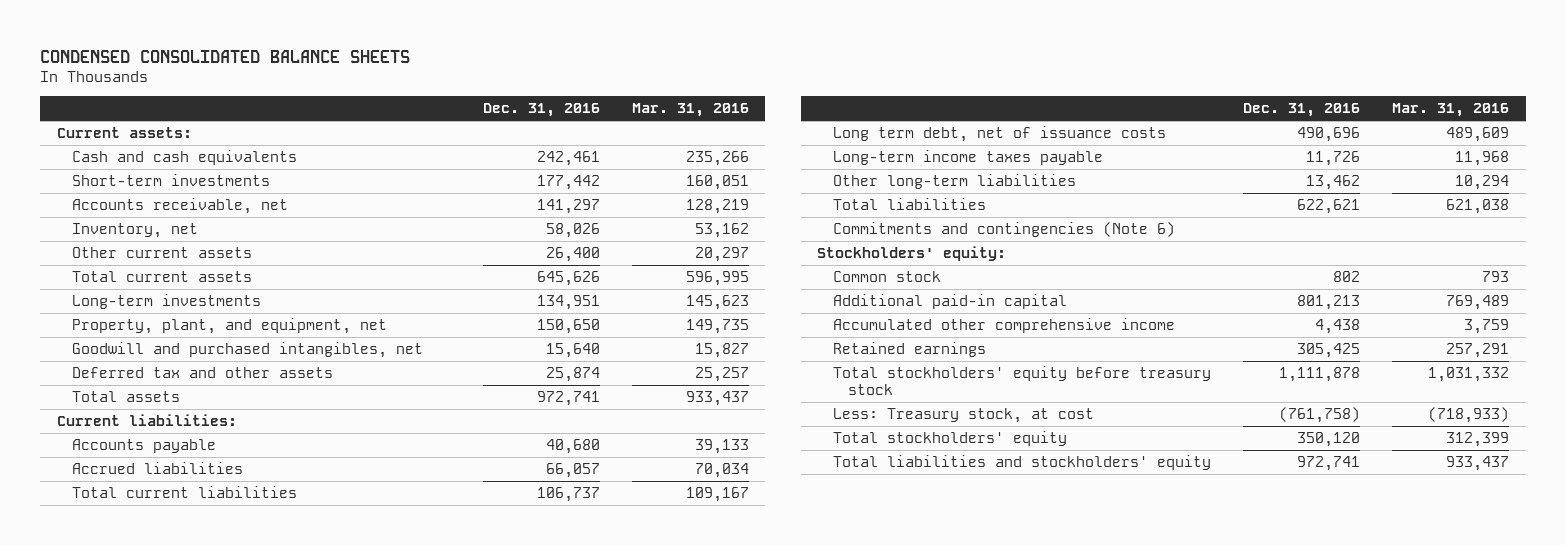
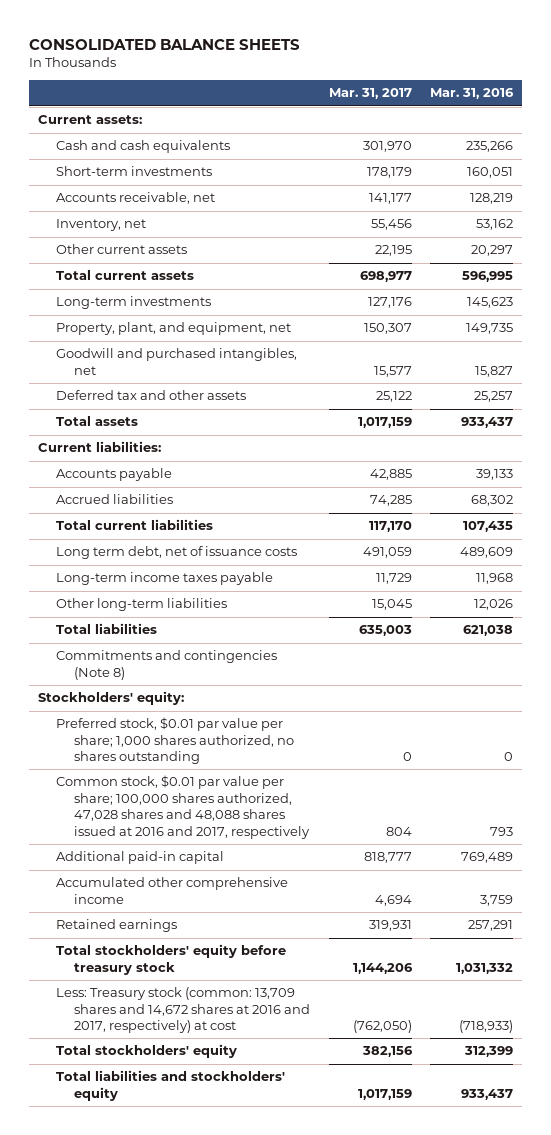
- CONDENSED CONSOLIDATED BALANCE SHEETS
+ CONSOLIDATED BALANCE SHEETS
- | Dec. 31, 2016 | Mar. 31, 2016
+ | Mar. 31, 2017 | Mar. 31, 2016
- Accrued liabilities | 66,057 | 70,034
- Total current liabilities | 106,737 | 109,167
+ Accrued liabilities | 74,285 | 68,302
+ Total current liabilities | 117,170 | 107,435
- Other long-term liabilities | 13,462 | 10,294
+ Other long-term liabilities | 15,045 | 12,026
- Commitments and contingencies (Note 6)
+ Commitments and contingencies (Note 8)
- Common stock | 802 | 793
+ Preferred stock, $0.01 par value per share; 1,000 shares authorized, no shares outstanding | 0 | 0
+ Common stock, $0.01 par value per share; 100,000 shares authorized, 47,028 shares and 48,088 shares issued at 2016 and 2017, respectively | 804 | 793
- Less: Treasury stock, at cost | (761,758) | (718,933)
+ Less: Treasury stock (common: 13,709 shares and 14,672 shares at 2016 and 2017, respectively) at cost | (762,050) | (718,933)

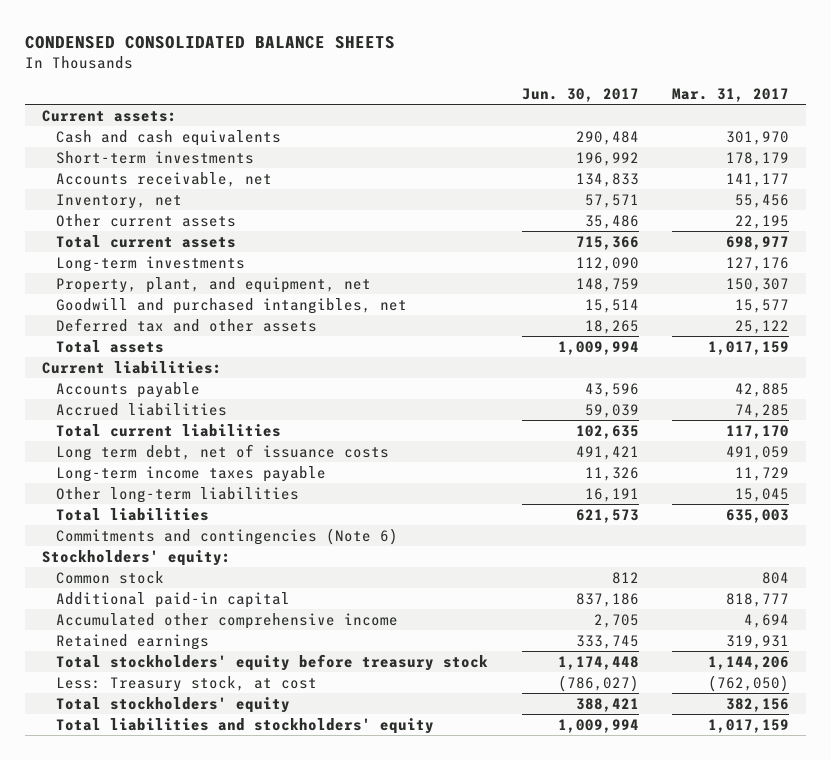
- CONSOLIDATED BALANCE SHEETS
+ CONDENSED CONSOLIDATED BALANCE SHEETS
- | Mar. 31, 2017 | Mar. 31, 2016
+ | Jun. 30, 2017 | Mar. 31, 2017
- Commitments and contingencies (Note 8)
+ Commitments and contingencies (Note 6)
- Preferred stock, $0.01 par value per share; 1,000 shares authorized, no shares outstanding | 0 | 0
- Common stock, $0.01 par value per share; 100,000 shares authorized, 47,028 shares and 48,088 shares issued at 2016 and 2017, respectively | 804 | 793
+ Common stock | 812 | 804
- Less: Treasury stock (common: 13,709 shares and 14,672 shares at 2016 and 2017, respectively) at cost | (762,050) | (718,933)
+ Less: Treasury stock, at cost | (786,027) | (762,050)

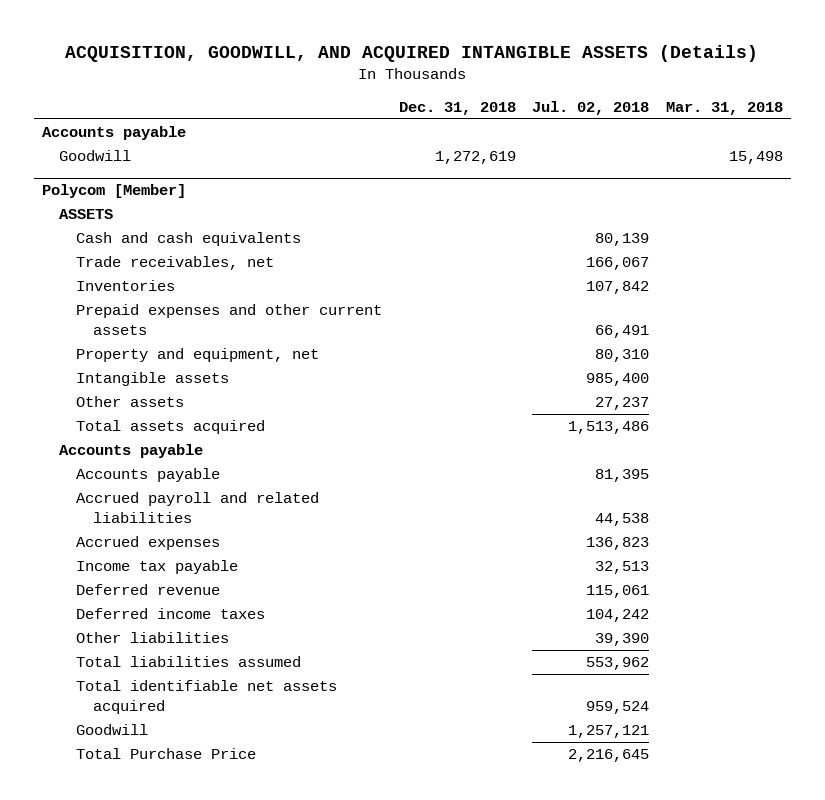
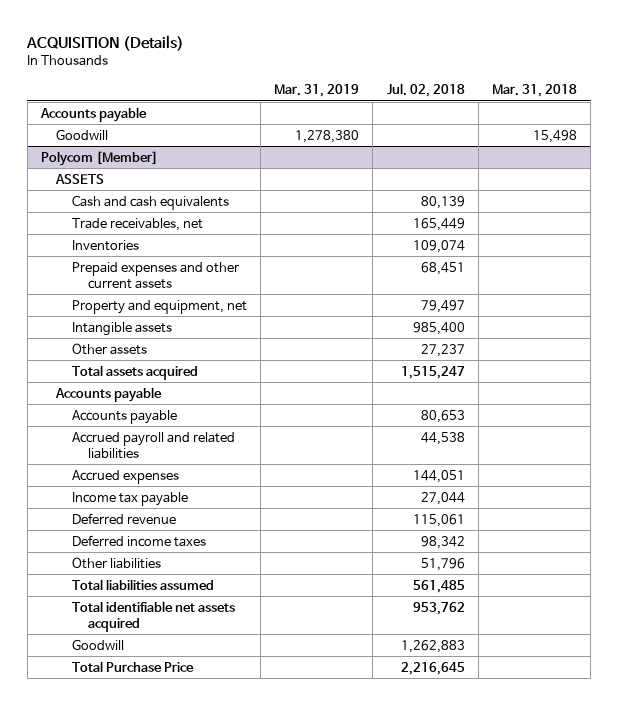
- ACQUISITION, GOODWILL, AND ACQUIRED INTANGIBLE ASSETS (Details)
+ ACQUISITION (Details)
- | Dec. 31, 2018 | Jul. 02, 2018 | Mar. 31, 2018
+ | Mar. 31, 2019 | Jul. 02, 2018 | Mar. 31, 2018
@ Polycom [Member]
- Trade receivables, net | | 166,067 |
- Inventories | | 107,842 |
- Prepaid expenses and other current assets | | 66,491 |
- Property and equipment, net | | 80,310 |
+ Trade receivables, net | | 165,449 |
+ Inventories | | 109,074 |
+ Prepaid expenses and other current assets | | 68,451 |
+ Property and equipment, net | | 79,497 |
- Total assets acquired | | 1,513,486 |
+ Total assets acquired | | 1,515,247 |
- Accounts payable | | 81,395 |
+ Accounts payable | | 80,653 |
- Accrued expenses | | 136,823 |
- Income tax payable | | 32,513 |
+ Accrued expenses | | 144,051 |
+ Income tax payable | | 27,044 |
- Deferred income taxes | | 104,242 |
- Other liabilities | | 39,390 |
- Total liabilities assumed | | 553,962 |
- Total identifiable net assets acquired | | 959,524 |
- Goodwill | | 1,257,121 |
+ Deferred income taxes | | 98,342 |
+ Other liabilities | | 51,796 |
+ Total liabilities assumed | | 561,485 |
+ Total identifiable net assets acquired | | 953,762 |
+ Goodwill | | 1,262,883 |

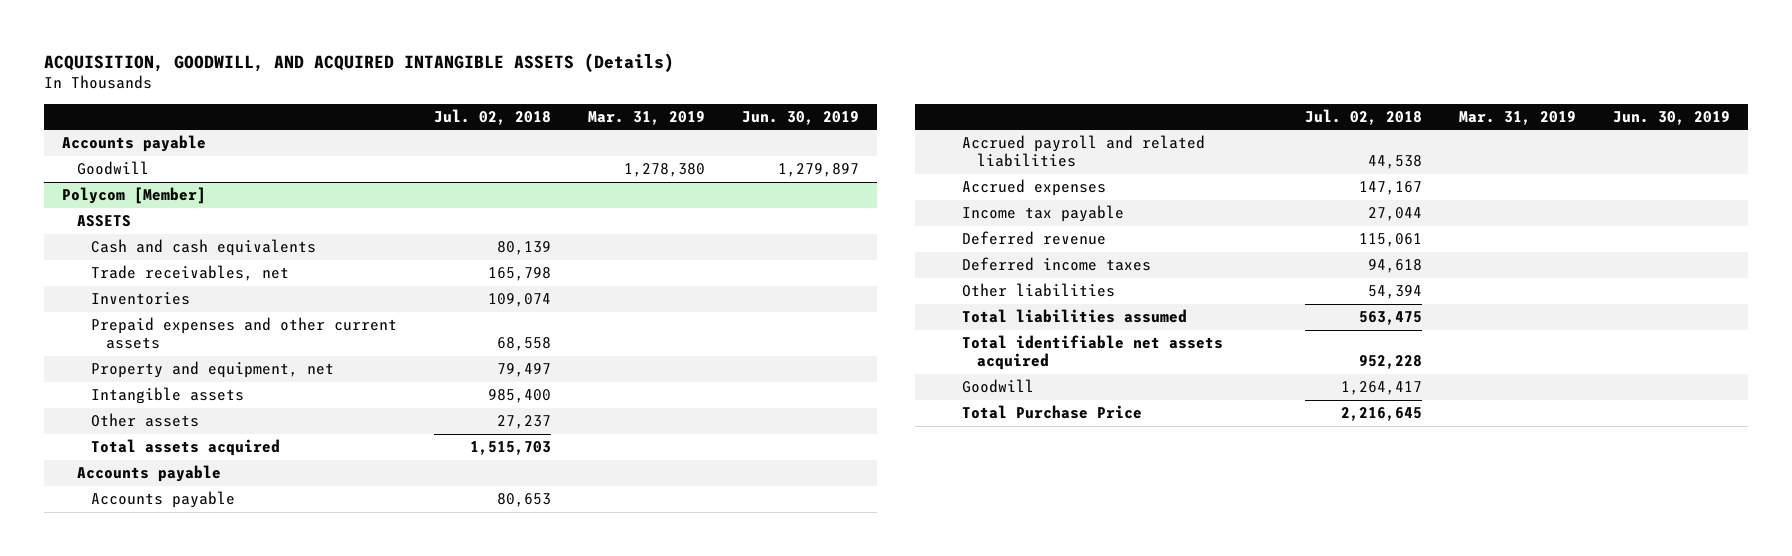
- ACQUISITION (Details)
+ ACQUISITION, GOODWILL, AND ACQUIRED INTANGIBLE ASSETS (Details)
- | Mar. 31, 2019 | Jul. 02, 2018 | Mar. 31, 2018
+ | Jul. 02, 2018 | Mar. 31, 2019 | Jun. 30, 2019
@ Polycom [Member]
- Trade receivables, net | | 165,449 |
+ Trade receivables, net | 165,798 | |
- Prepaid expenses and other current assets | | 68,451 |
+ Prepaid expenses and other current assets | 68,558 | |
- Total assets acquired | | 1,515,247 |
+ Total assets acquired | 1,515,703 | |
- Accrued expenses | | 144,051 |
+ Accrued expenses | 147,167 | |
- Deferred income taxes | | 98,342 |
- Other liabilities | | 51,796 |
- Total liabilities assumed | | 561,485 |
- Total identifiable net assets acquired | | 953,762 |
- Goodwill | | 1,262,883 |
+ Deferred income taxes | 94,618 | |
+ Other liabilities | 54,394 | |
+ Total liabilities assumed | 563,475 | |
+ Total identifiable net assets acquired | 952,228 | |
+ Goodwill | 1,264,417 | |

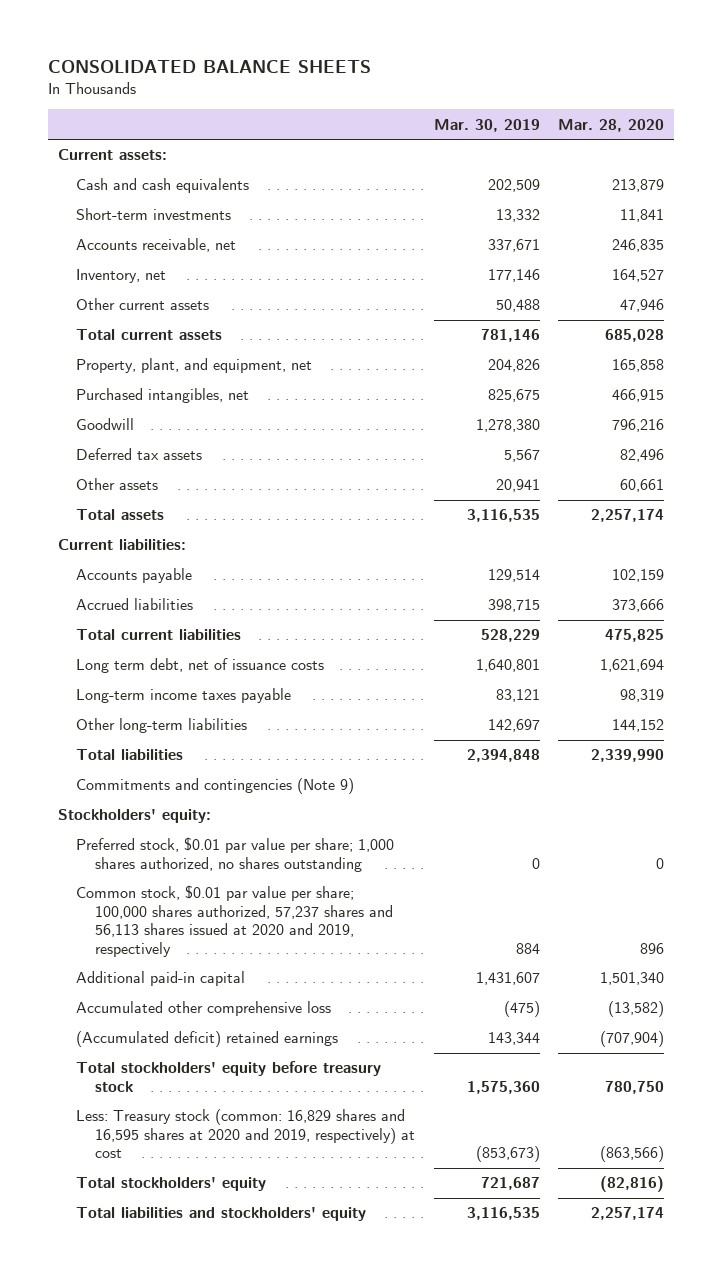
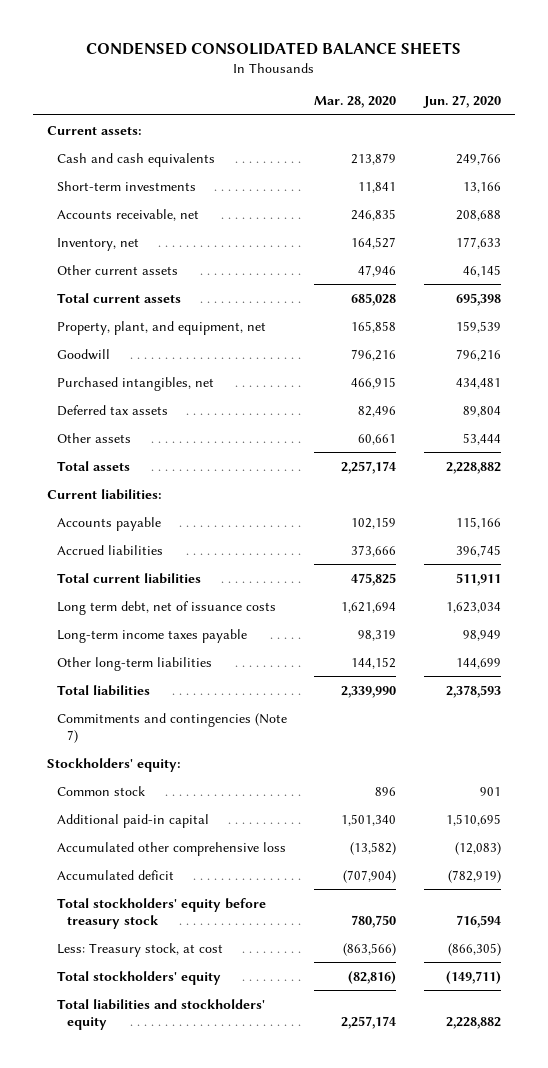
- CONSOLIDATED BALANCE SHEETS
+ CONDENSED CONSOLIDATED BALANCE SHEETS
- | Mar. 30, 2019 | Mar. 28, 2020
+ | Mar. 28, 2020 | Jun. 27, 2020
moved down: Purchased intangibles, net | 466,915 | 434,481
- Commitments and contingencies (Note 9)
+ Commitments and contingencies (Note 7)
- Preferred stock, $0.01 par value per share; 1,000 shares authorized, no shares outstanding | 0 | 0
- Common stock, $0.01 par value per share; 100,000 shares authorized, 57,237 shares and 56,113 shares issued at 2020 and 2019, respectively | 884 | 896
+ Common stock | 896 | 901
- (Accumulated deficit) retained earnings | 143,344 | (707,904)
+ Accumulated deficit | (707,904) | (782,919)
- Less: Treasury stock (common: 16,829 shares and 16,595 shares at 2020 and 2019, respectively) at cost | (853,673) | (863,566)
+ Less: Treasury stock, at cost | (863,566) | (866,305)

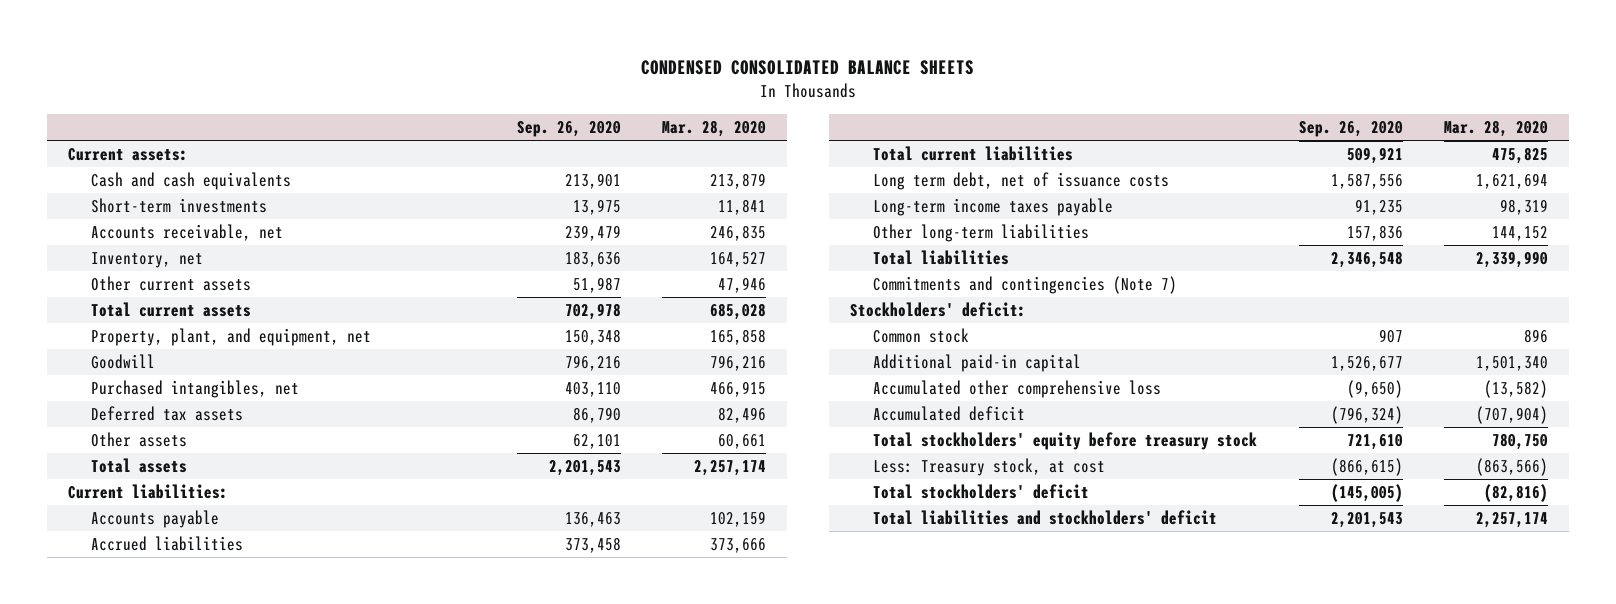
- | Mar. 28, 2020 | Jun. 27, 2020
+ | Sep. 26, 2020 | Mar. 28, 2020
- Stockholders' equity:
+ Stockholders' deficit:
- Total stockholders' equity | (82,816) | (149,711)
- Total liabilities and stockholders' equity | 2,257,174 | 2,228,882
+ Total stockholders' deficit | (145,005) | (82,816)
+ Total liabilities and stockholders' deficit | 2,201,543 | 2,257,174

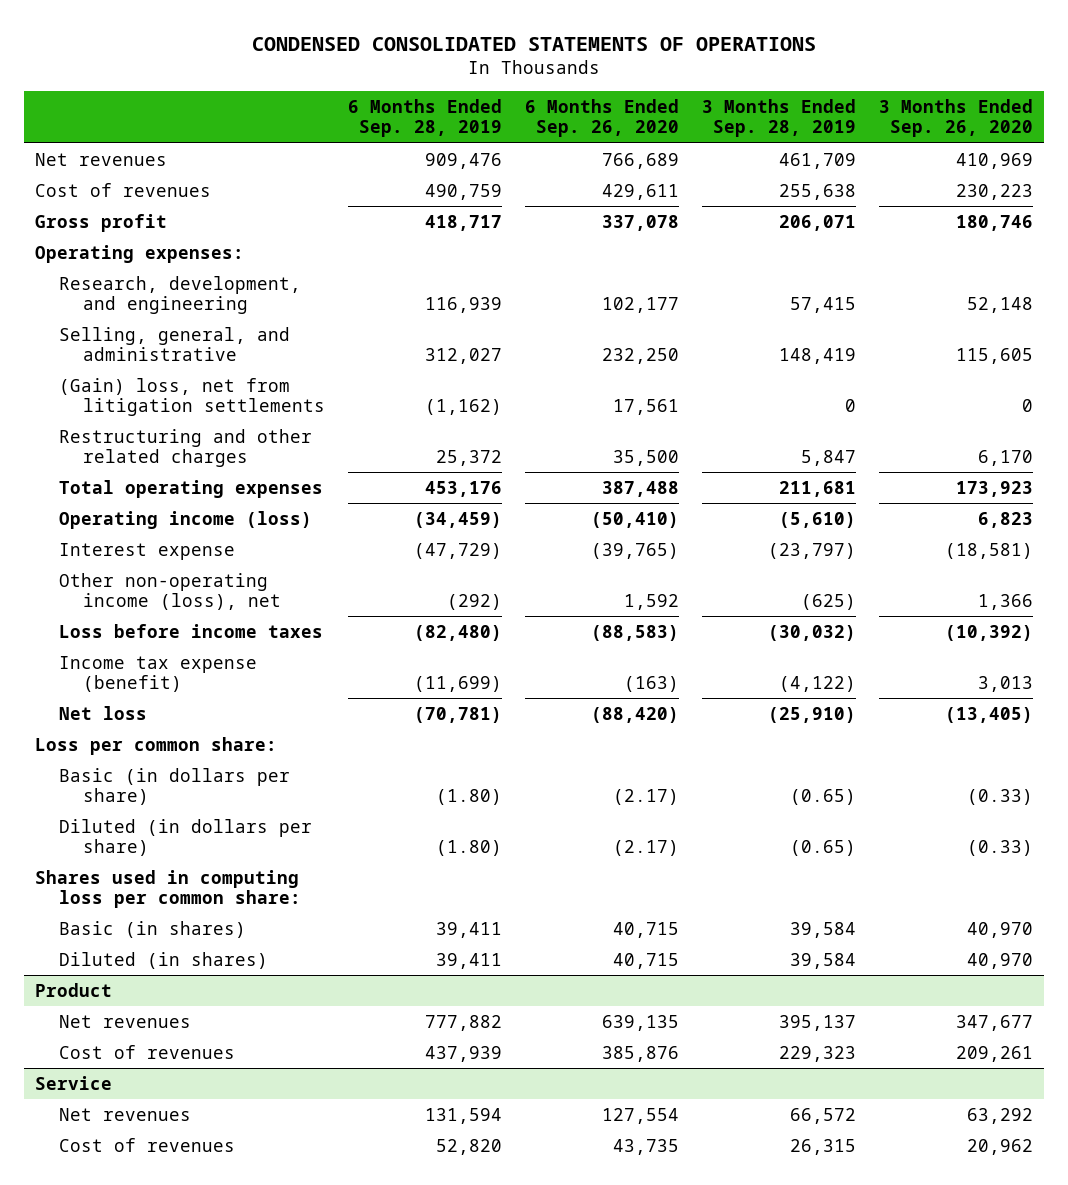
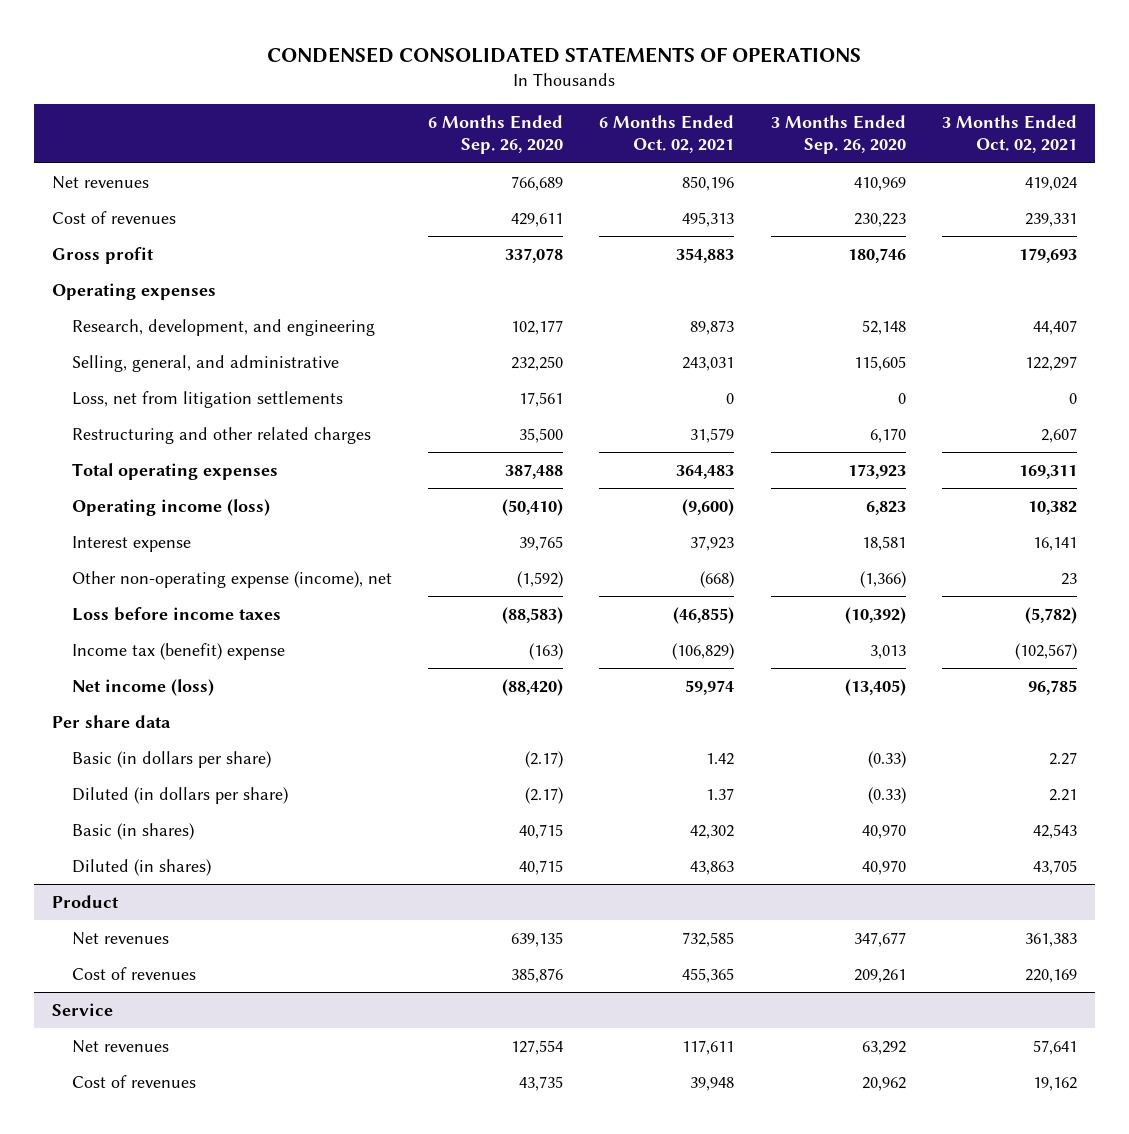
- | 6 Months Ended Sep. 28, 2019 | 6 Months Ended Sep. 26, 2020 | 3 Months Ended Sep. 28, 2019 | 3 Months Ended Sep. 26, 2020
+ | 6 Months Ended Sep. 26, 2020 | 6 Months Ended Oct. 02, 2021 | 3 Months Ended Sep. 26, 2020 | 3 Months Ended Oct. 02, 2021
- Operating expenses:
+ Operating expenses
- (Gain) loss, net from litigation settlements | (1,162) | 17,561 | 0 | 0
+ Loss, net from litigation settlements | 17,561 | 0 | 0 | 0
- Interest expense | (47,729) | (39,765) | (23,797) | (18,581)
- Other non-operating income (loss), net | (292) | 1,592 | (625) | 1,366
+ Interest expense | 39,765 | 37,923 | 18,581 | 16,141
+ Other non-operating expense (income), net | (1,592) | (668) | (1,366) | 23
- Income tax expense (benefit) | (11,699) | (163) | (4,122) | 3,013
- Net loss | (70,781) | (88,420) | (25,910) | (13,405)
- Loss per common share:
+ Income tax (benefit) expense | (163) | (106,829) | 3,013 | (102,567)
+ Net income (loss) | (88,420) | 59,974 | (13,405) | 96,785
+ Per share data
- Shares used in computing loss per common share:

